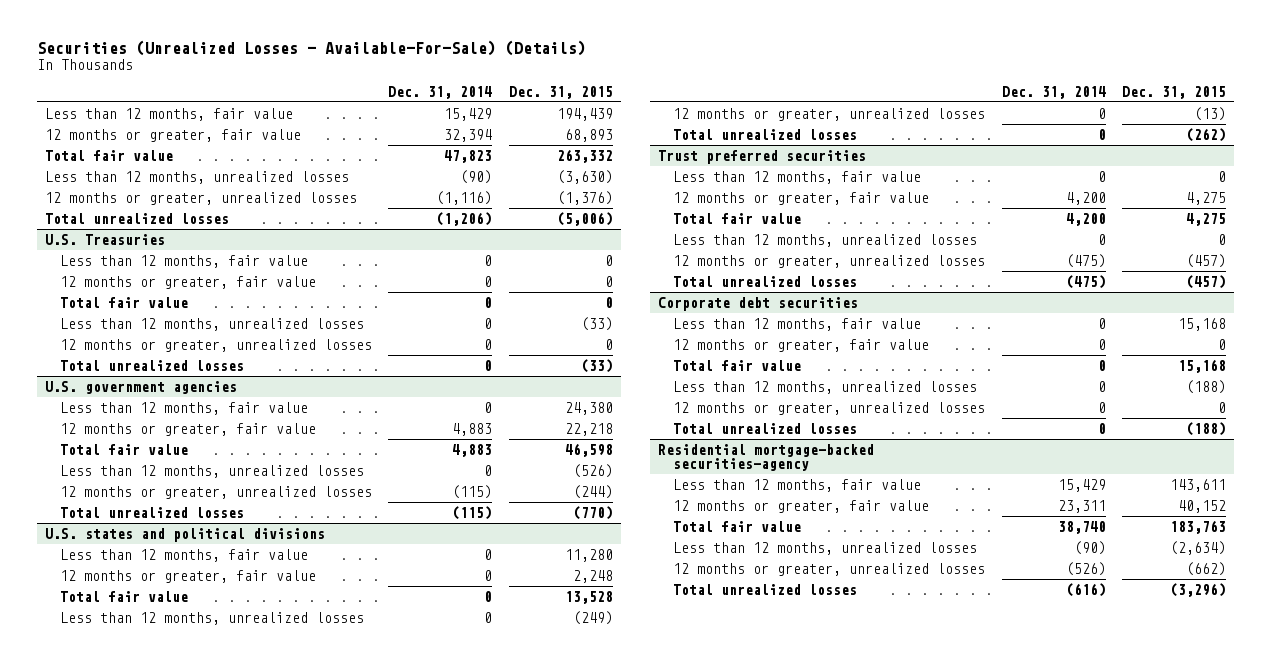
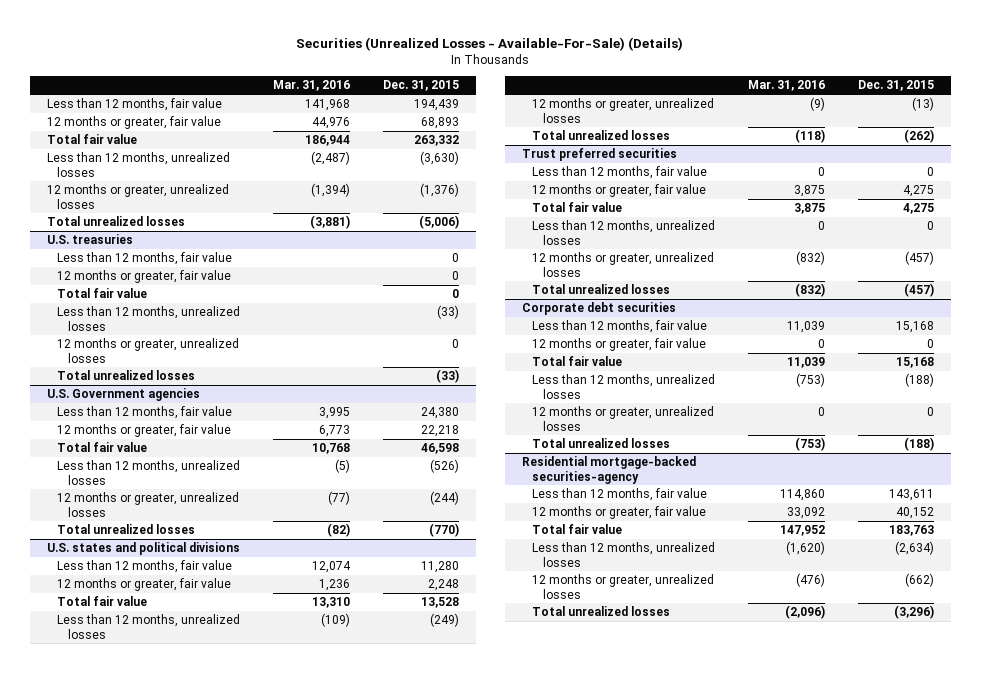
- | Dec. 31, 2014 | Dec. 31, 2015
+ | Mar. 31, 2016 | Dec. 31, 2015
- U.S. Treasuries
+ U.S. treasuries
- U.S. government agencies
+ U.S. Government agencies

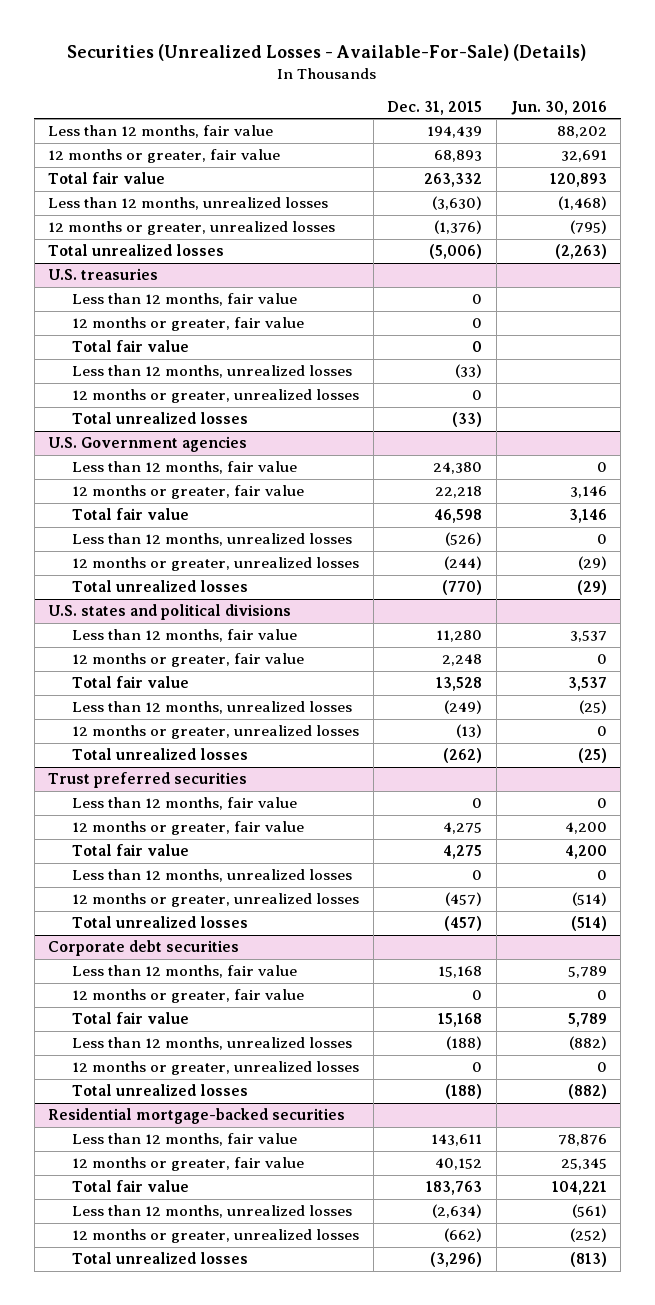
- | Mar. 31, 2016 | Dec. 31, 2015
+ | Dec. 31, 2015 | Jun. 30, 2016
- Residential mortgage-backed securities-agency
+ Residential mortgage-backed securities

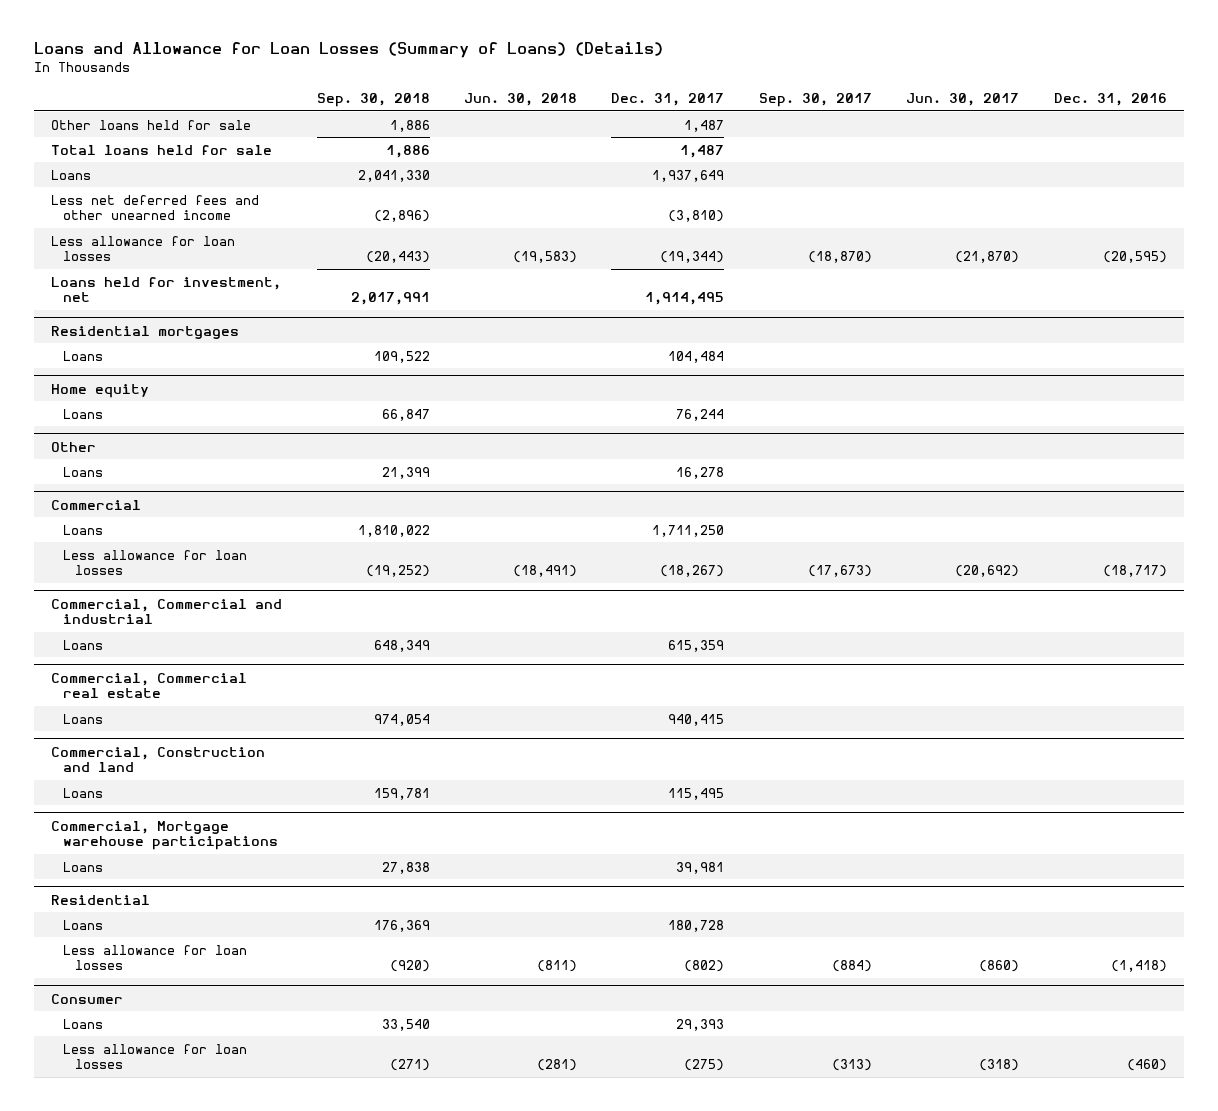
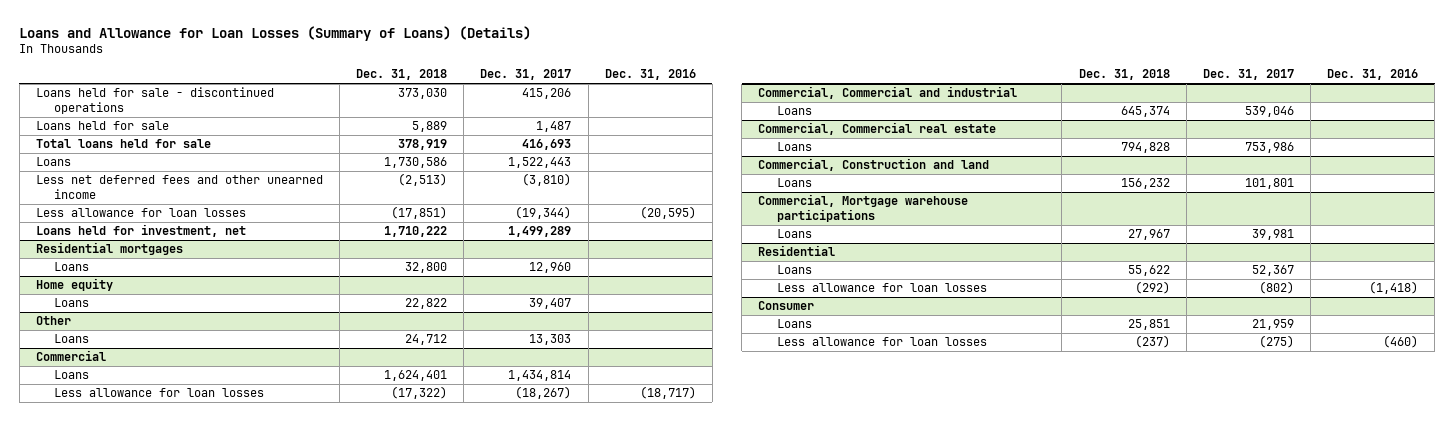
- | Sep. 30, 2018 | Jun. 30, 2018 | Dec. 31, 2017 | Sep. 30, 2017 | Jun. 30, 2017 | Dec. 31, 2016
+ | Dec. 31, 2018 | Dec. 31, 2017 | Dec. 31, 2016
- Other loans held for sale | 1,886 | | 1,487 | | |
- Total loans held for sale | 1,886 | | 1,487 | | |
- Loans | 2,041,330 | | 1,937,649 | | |
+ Loans held for sale - discontinued operations | 373,030 | 415,206 |
+ Loans held for sale | 5,889 | 1,487 |
+ Total loans held for sale | 378,919 | 416,693 |
+ Loans | 1,730,586 | 1,522,443 |
- Loans held for investment, net | 2,017,991 | | 1,914,495 | | |
+ Loans held for investment, net | 1,710,222 | 1,499,289 |
@ Residential mortgages
- Loans | 109,522 | | 104,484 | | |
+ Loans | 32,800 | 12,960 |
@ Home equity
- Loans | 66,847 | | 76,244 | | |
+ Loans | 22,822 | 39,407 |
@ Other
- Loans | 21,399 | | 16,278 | | |
+ Loans | 24,712 | 13,303 |
@ Commercial
- Loans | 1,810,022 | | 1,711,250 | | |
+ Loans | 1,624,401 | 1,434,814 |
@ Commercial, Commercial and industrial
- Loans | 648,349 | | 615,359 | | |
+ Loans | 645,374 | 539,046 |
@ Commercial, Commercial real estate
- Loans | 974,054 | | 940,415 | | |
+ Loans | 794,828 | 753,986 |
@ Commercial, Construction and land
- Loans | 159,781 | | 115,495 | | |
+ Loans | 156,232 | 101,801 |
@ Residential
- Loans | 176,369 | | 180,728 | | |
+ Loans | 55,622 | 52,367 |
@ Consumer
- Loans | 33,540 | | 29,393 | | |
+ Loans | 25,851 | 21,959 |

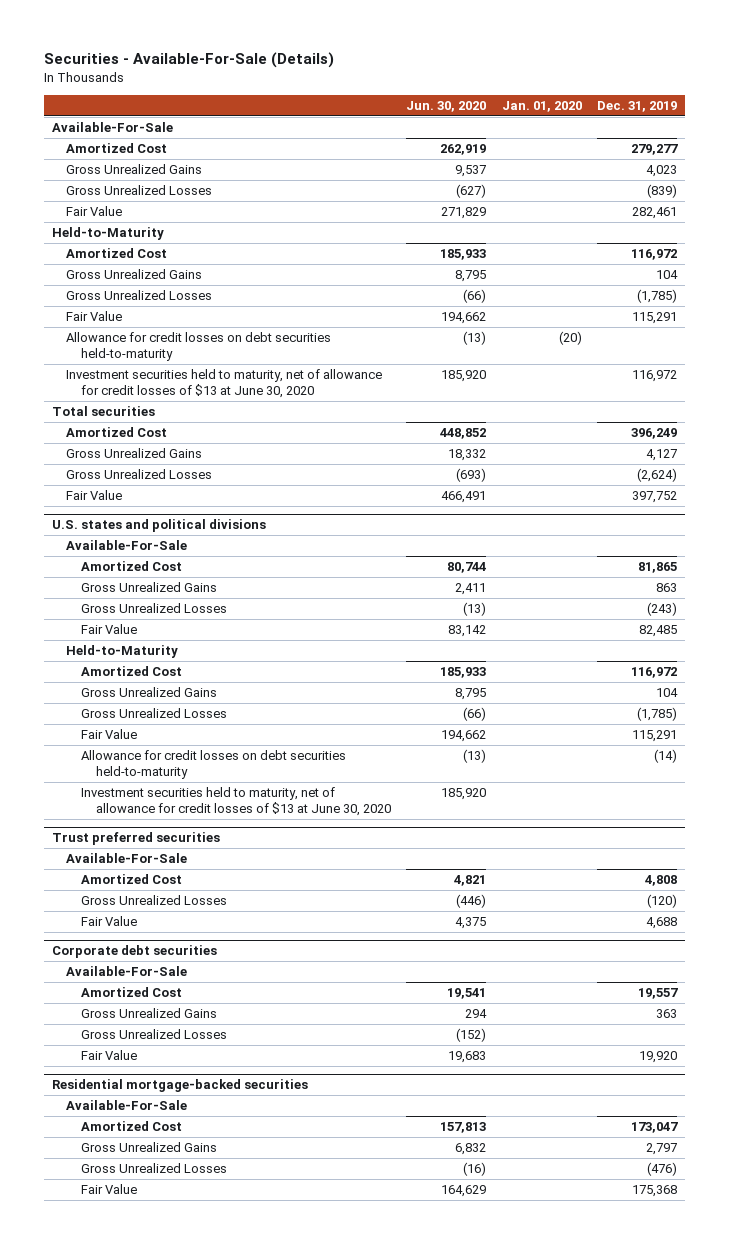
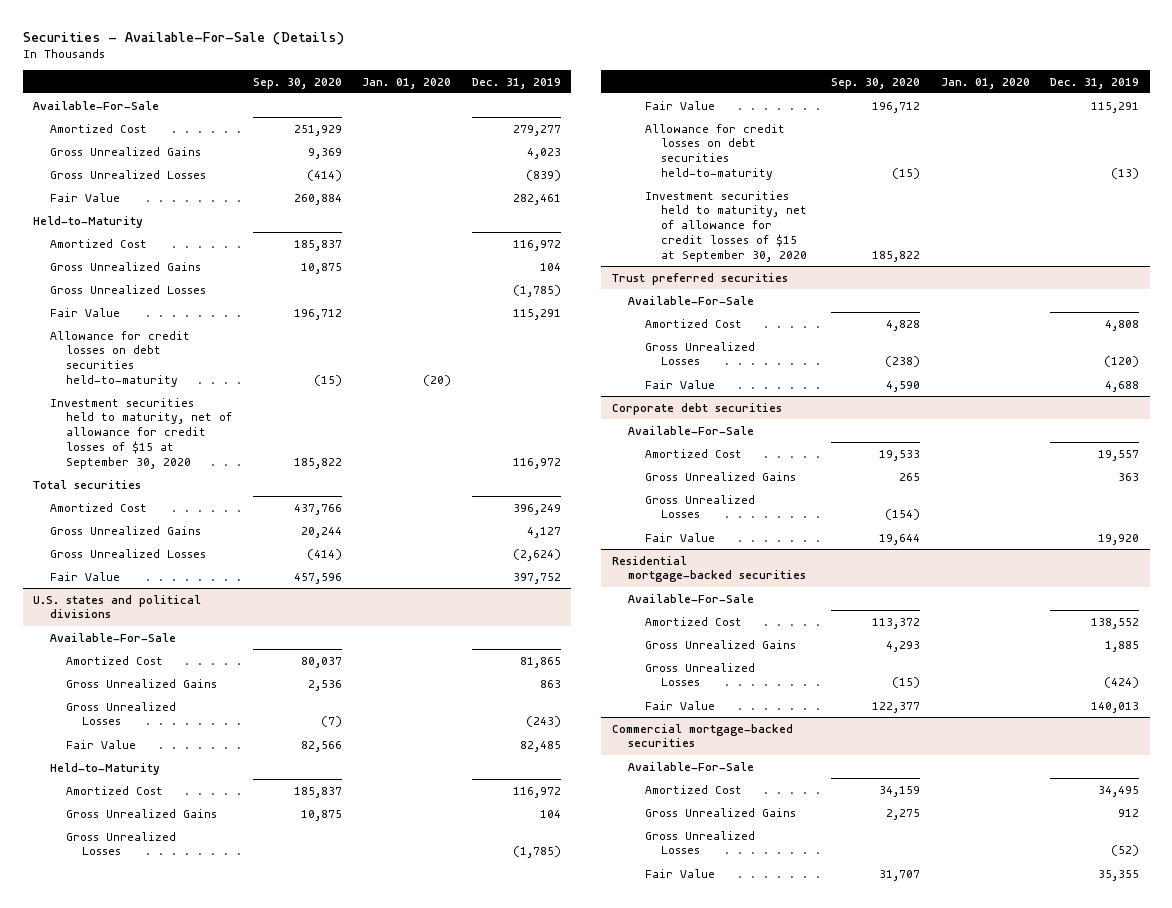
- | Jun. 30, 2020 | Jan. 01, 2020 | Dec. 31, 2019
+ | Sep. 30, 2020 | Jan. 01, 2020 | Dec. 31, 2019
- Investment securities held to maturity, net of allowance for credit losses of $13 at June 30, 2020 | 185,920 | | 116,972
+ Investment securities held to maturity, net of allowance for credit losses of $15 at September 30, 2020 | 185,822 | | 116,972
@ U.S. states and political divisions
- Allowance for credit losses on debt securities held-to-maturity | (13) | | (14)
- Investment securities held to maturity, net of allowance for credit losses of $13 at June 30, 2020 | 185,920 | |
+ Allowance for credit losses on debt securities held-to-maturity | (15) | | (13)
+ Investment securities held to maturity, net of allowance for credit losses of $15 at September 30, 2020 | 185,822 | |
@ Residential mortgage-backed securities
- Amortized Cost | 157,813 | | 173,047
- Gross Unrealized Gains | 6,832 | | 2,797
- Gross Unrealized Losses | (16) | | (476)
- Fair Value | 164,629 | | 175,368
+ Amortized Cost | 113,372 | | 138,552
+ Gross Unrealized Gains | 4,293 | | 1,885
+ Gross Unrealized Losses | (15) | | (424)
+ Fair Value | 122,377 | | 140,013
+ Commercial mortgage-backed securities
+ Available-For-Sale
+ Amortized Cost | 34,159 | | 34,495
+ Gross Unrealized Gains | 2,275 | | 912
+ Gross Unrealized Losses | | | (52)
+ Fair Value | 31,707 | | 35,355

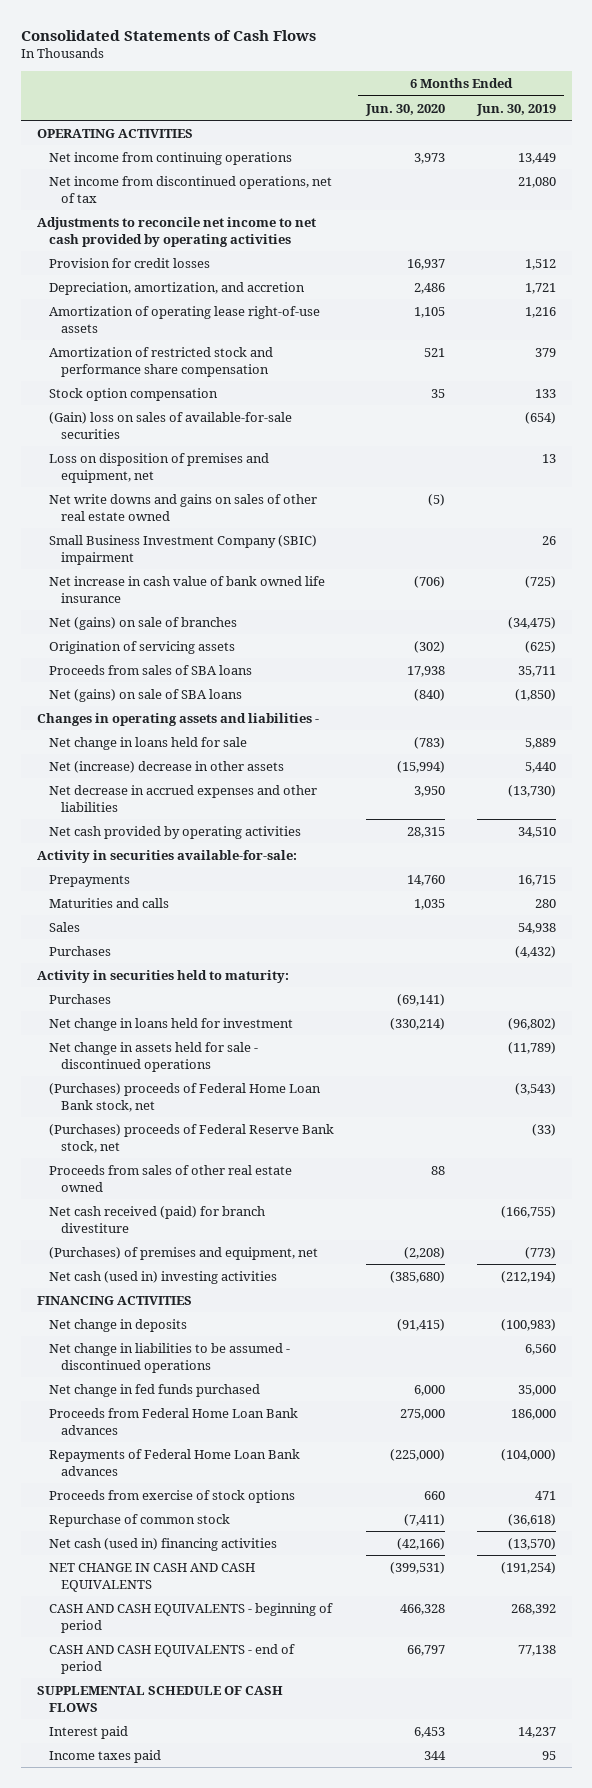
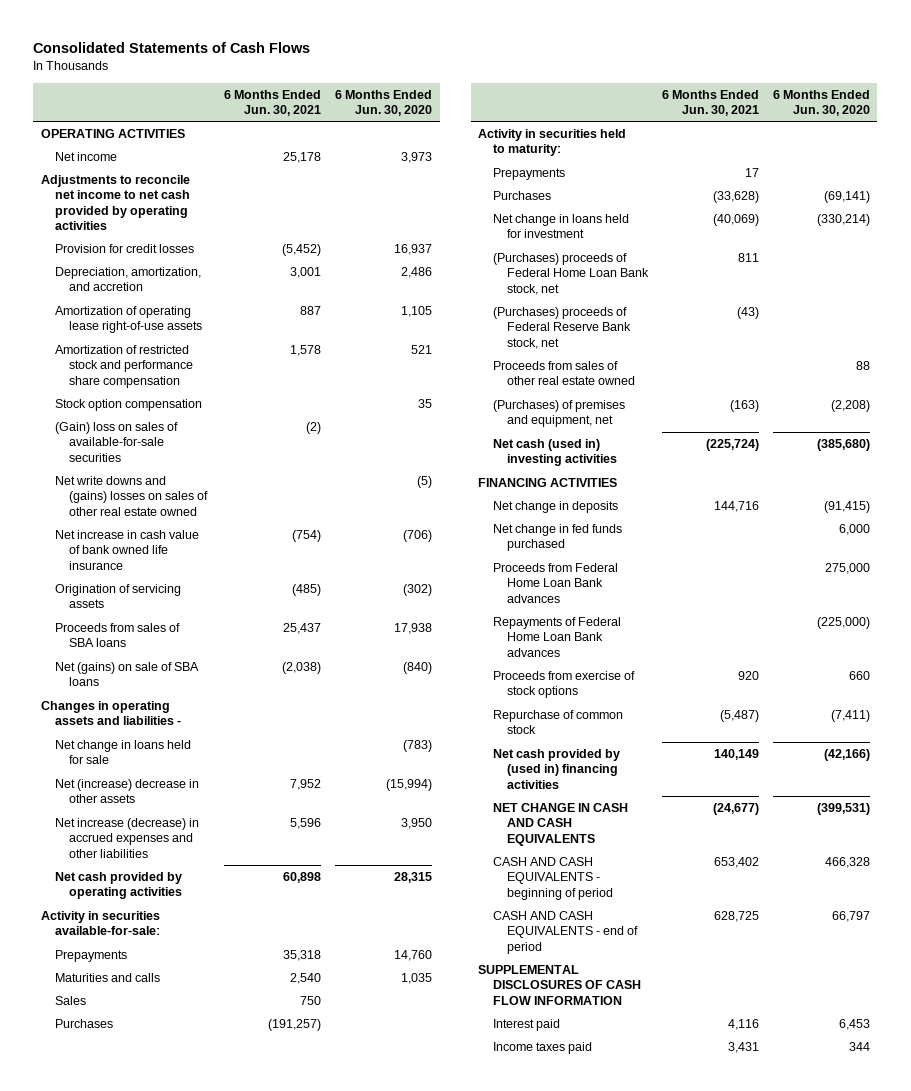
- | 6 Months Ended Jun. 30, 2020 | 6 Months Ended Jun. 30, 2019
+ | 6 Months Ended Jun. 30, 2021 | 6 Months Ended Jun. 30, 2020
- Net income from continuing operations | 3,973 | 13,449
- Net income from discontinued operations, net of tax | | 21,080
+ Net income | 25,178 | 3,973
- Loss on disposition of premises and equipment, net | | 13
- Net write downs and gains on sales of other real estate owned | (5) |
- Small Business Investment Company (SBIC) impairment | | 26
+ Net write downs and (gains) losses on sales of other real estate owned | | (5)
- Net (gains) on sale of branches | | (34,475)
- Net decrease in accrued expenses and other liabilities | 3,950 | (13,730)
+ Net increase (decrease) in accrued expenses and other liabilities | 5,596 | 3,950
+ Prepayments | 17 |
- Net change in assets held for sale - discontinued operations | | (11,789)
- Net cash received (paid) for branch divestiture | | (166,755)
- Net change in liabilities to be assumed - discontinued operations | | 6,560
- Net cash (used in) financing activities | (42,166) | (13,570)
+ Net cash provided by (used in) financing activities | 140,149 | (42,166)
- SUPPLEMENTAL SCHEDULE OF CASH FLOWS
+ SUPPLEMENTAL DISCLOSURES OF CASH FLOW INFORMATION

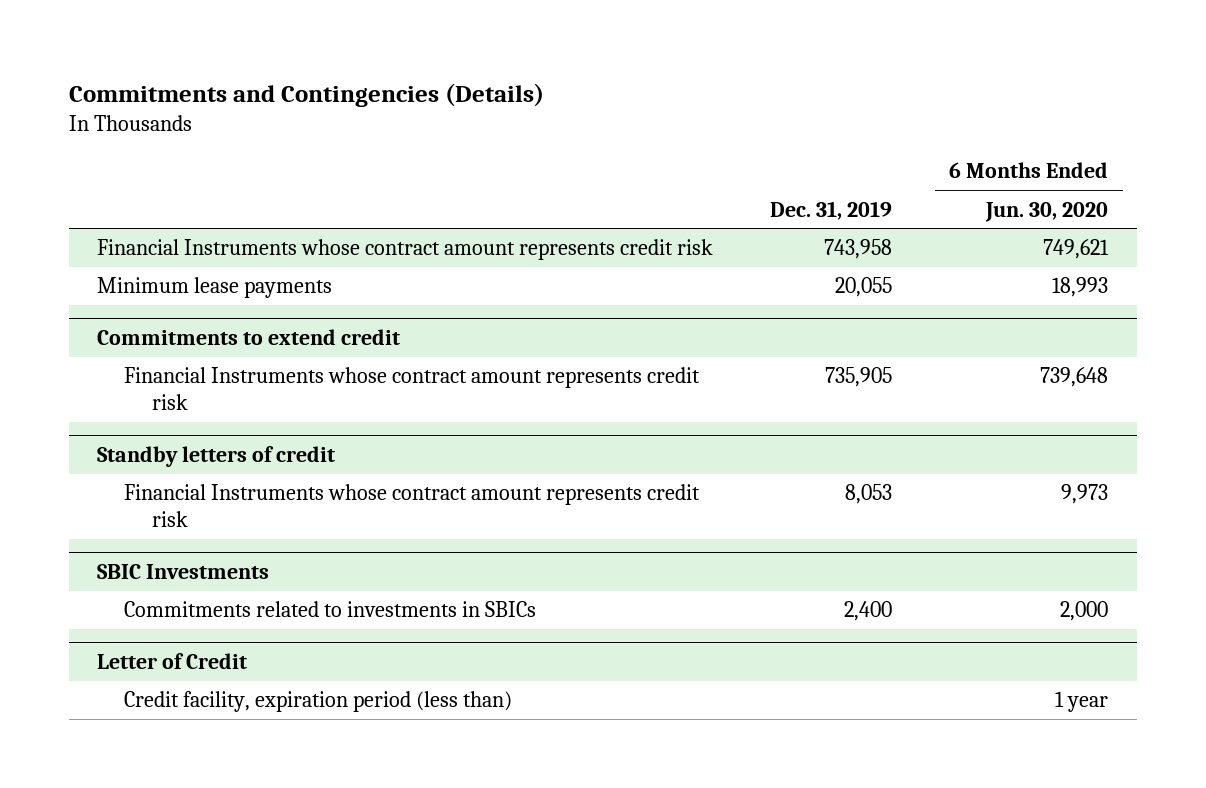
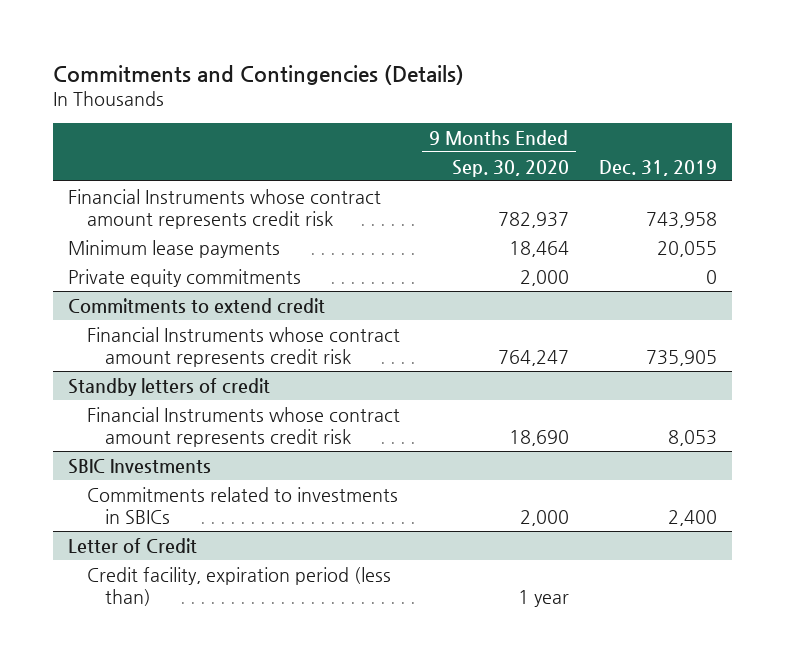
- | Dec. 31, 2019 | 6 Months Ended Jun. 30, 2020
+ | 9 Months Ended Sep. 30, 2020 | Dec. 31, 2019
+ Private equity commitments | 2,000 | 0

